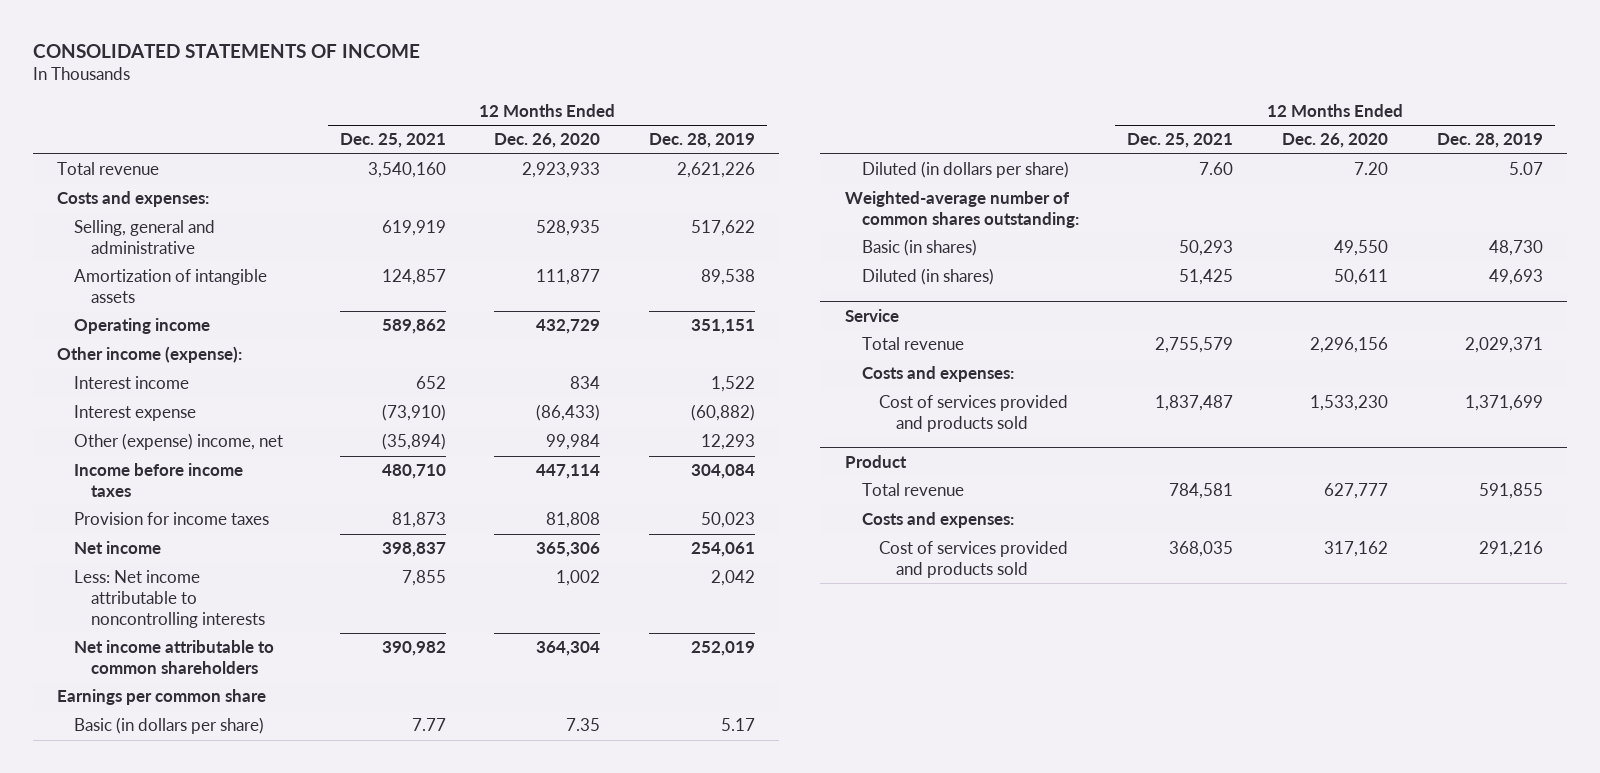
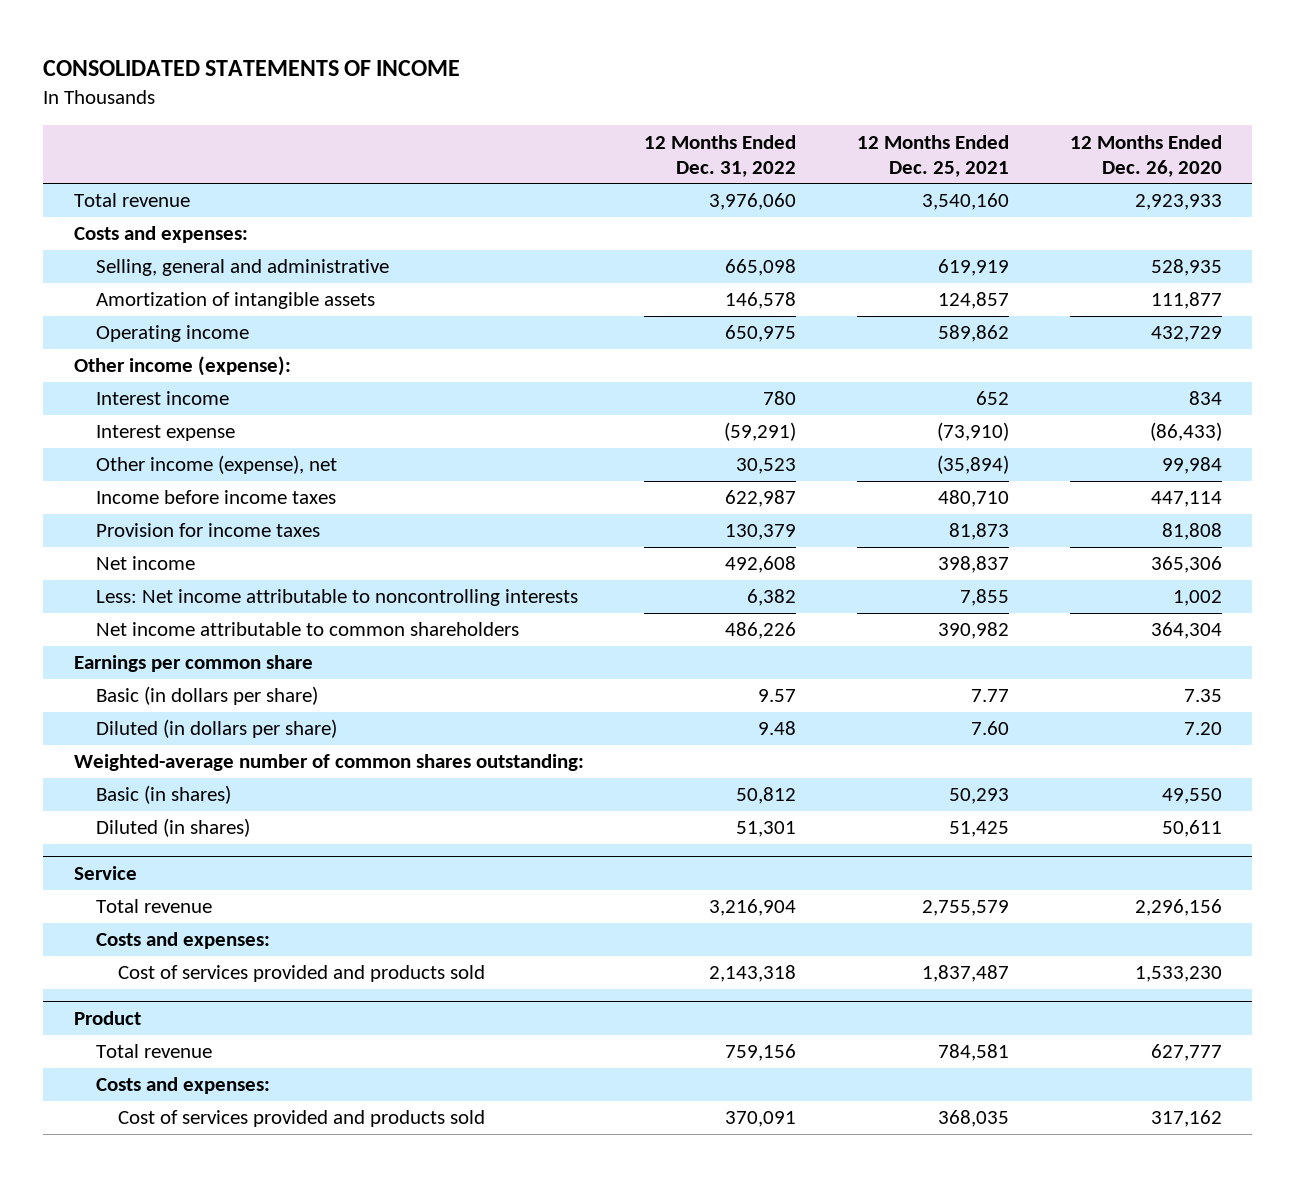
- | 12 Months Ended Dec. 25, 2021 | 12 Months Ended Dec. 26, 2020 | 12 Months Ended Dec. 28, 2019
+ | 12 Months Ended Dec. 31, 2022 | 12 Months Ended Dec. 25, 2021 | 12 Months Ended Dec. 26, 2020
- Other (expense) income, net | (35,894) | 99,984 | 12,293
+ Other income (expense), net | 30,523 | (35,894) | 99,984

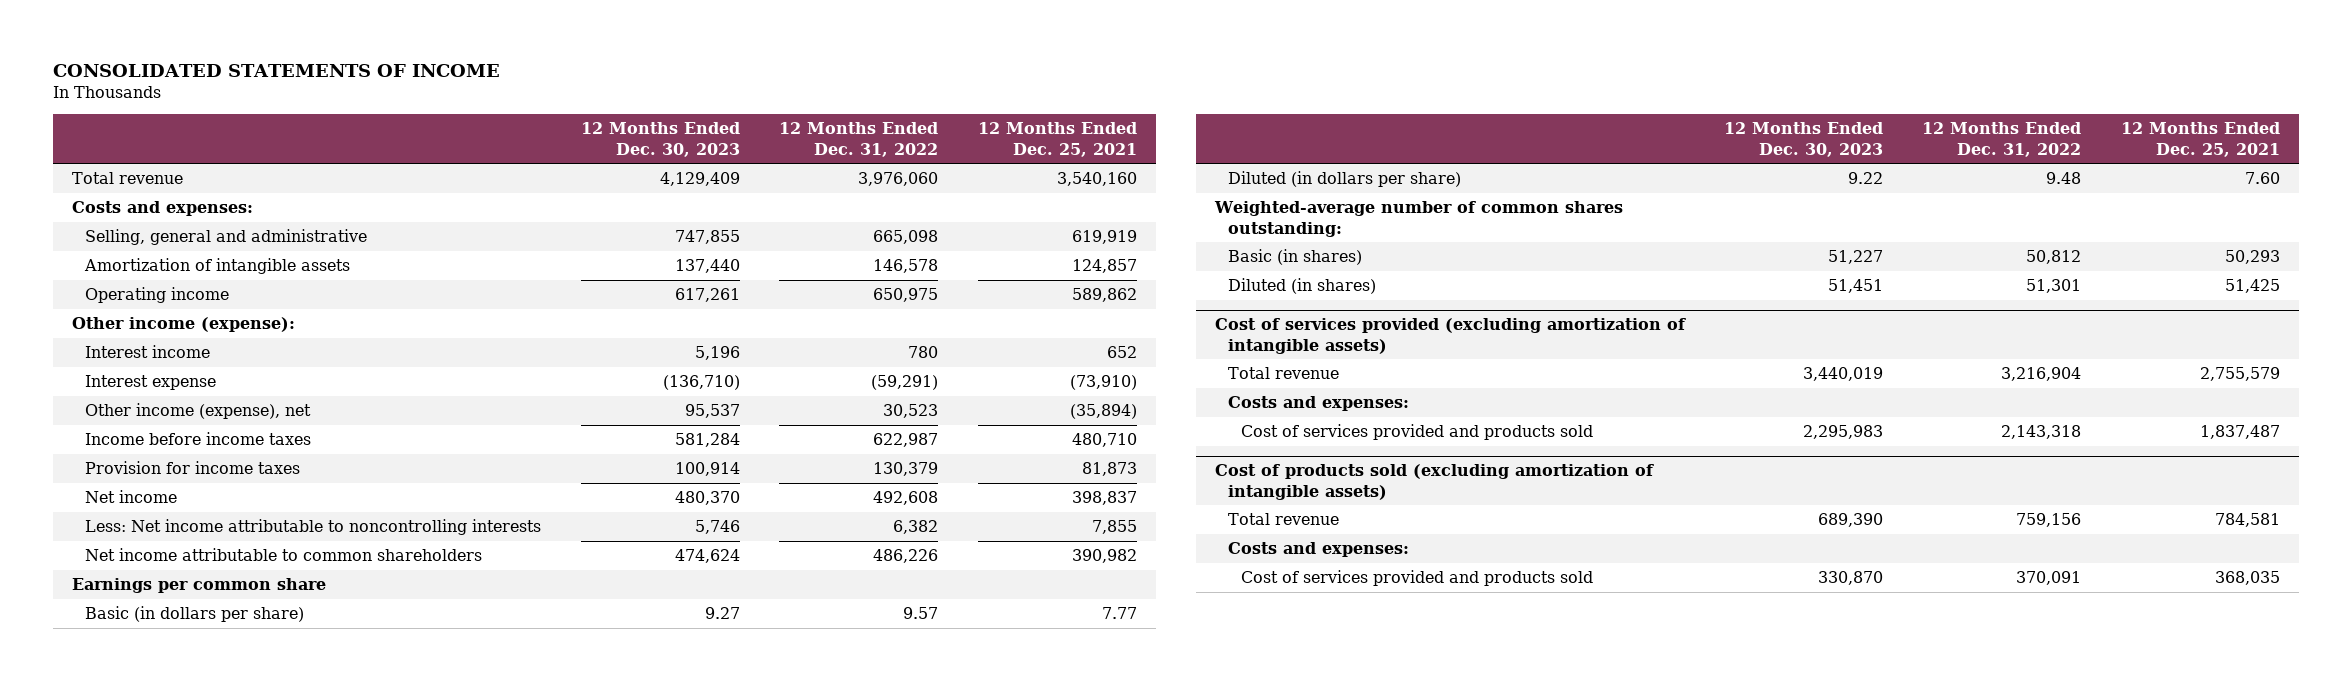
- | 12 Months Ended Dec. 31, 2022 | 12 Months Ended Dec. 25, 2021 | 12 Months Ended Dec. 26, 2020
+ | 12 Months Ended Dec. 30, 2023 | 12 Months Ended Dec. 31, 2022 | 12 Months Ended Dec. 25, 2021
- Service
+ Cost of services provided (excluding amortization of intangible assets)
- Product
+ Cost of products sold (excluding amortization of intangible assets)

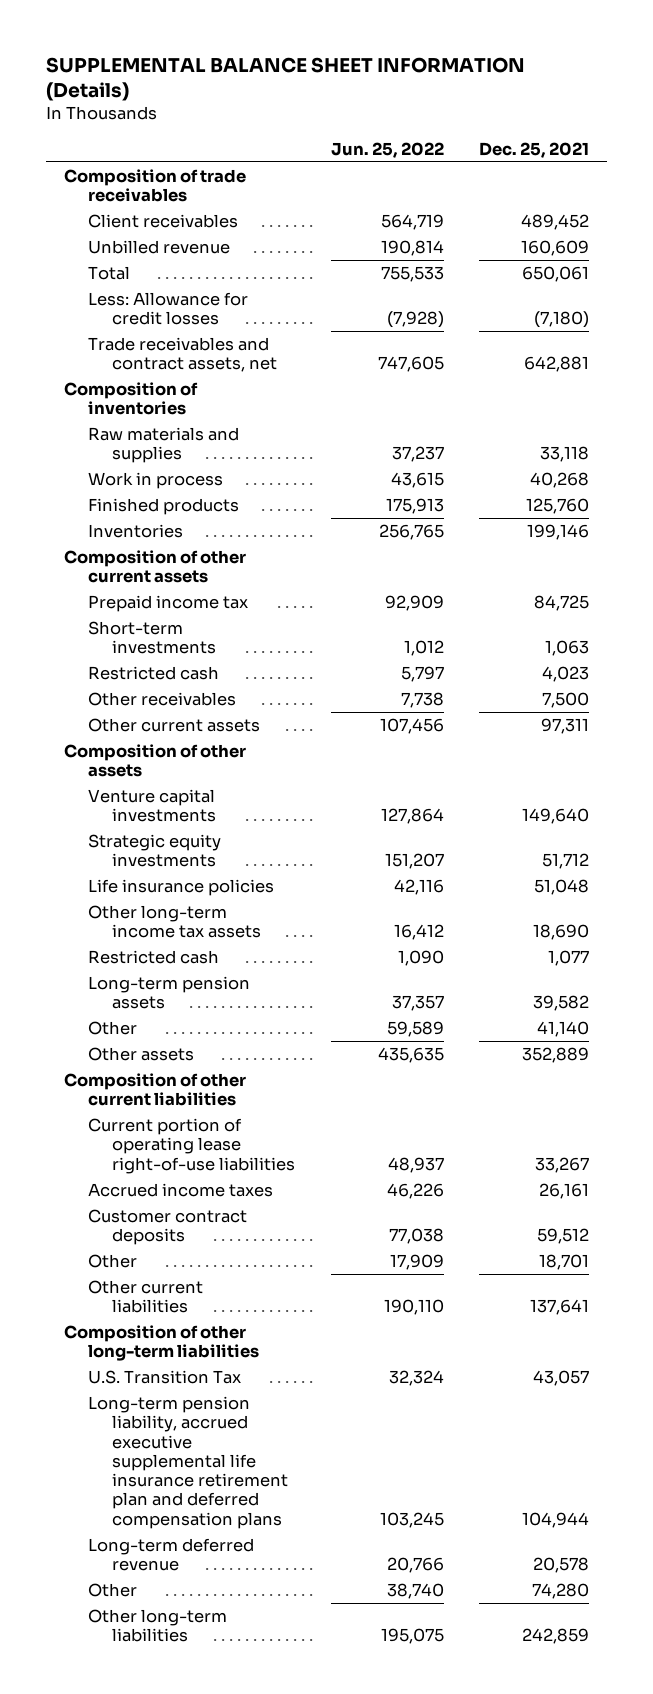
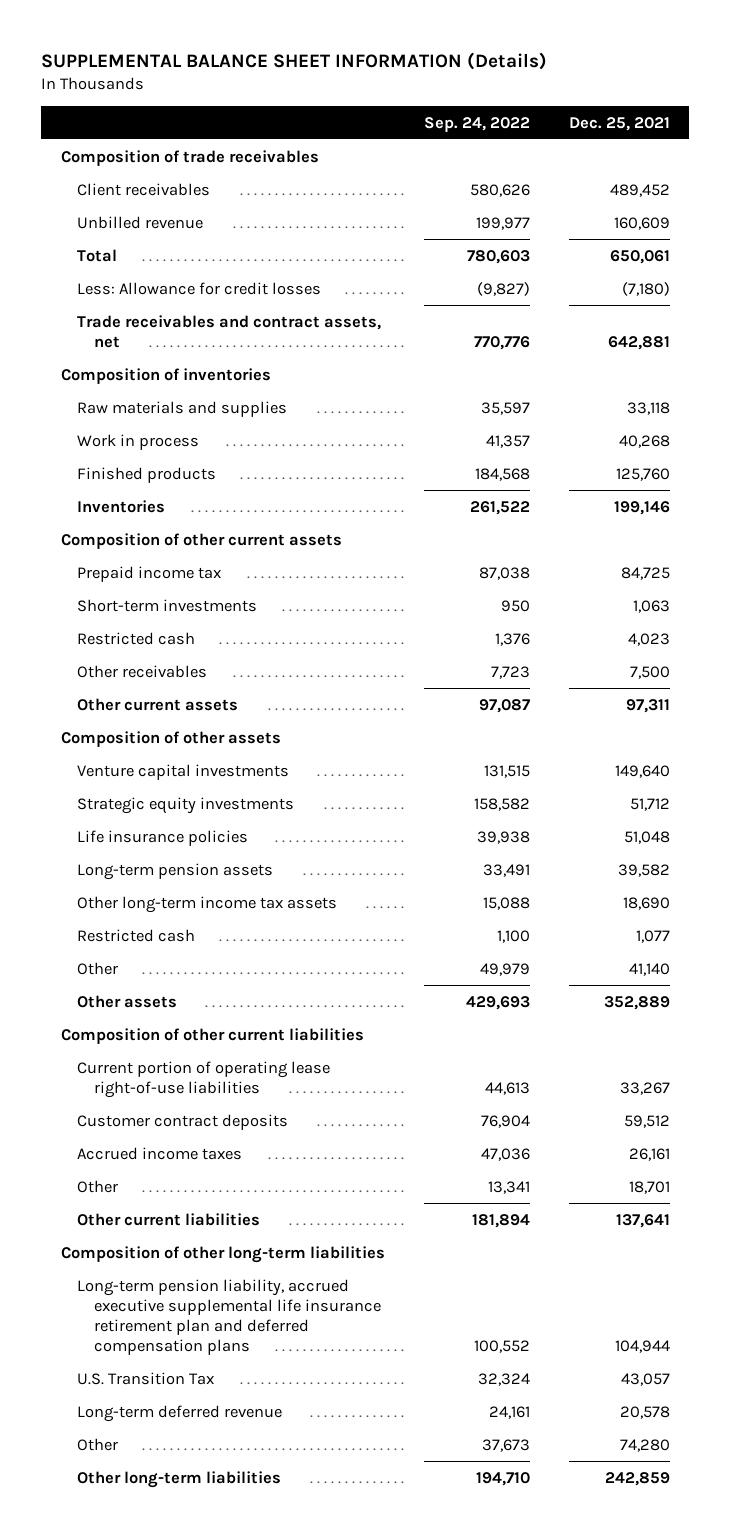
- | Jun. 25, 2022 | Dec. 25, 2021
+ | Sep. 24, 2022 | Dec. 25, 2021
moved up: Long-term pension assets | 33,491 | 39,582
moved down: Accrued income taxes | 47,036 | 26,161
moved down: U.S. Transition Tax | 32,324 | 43,057

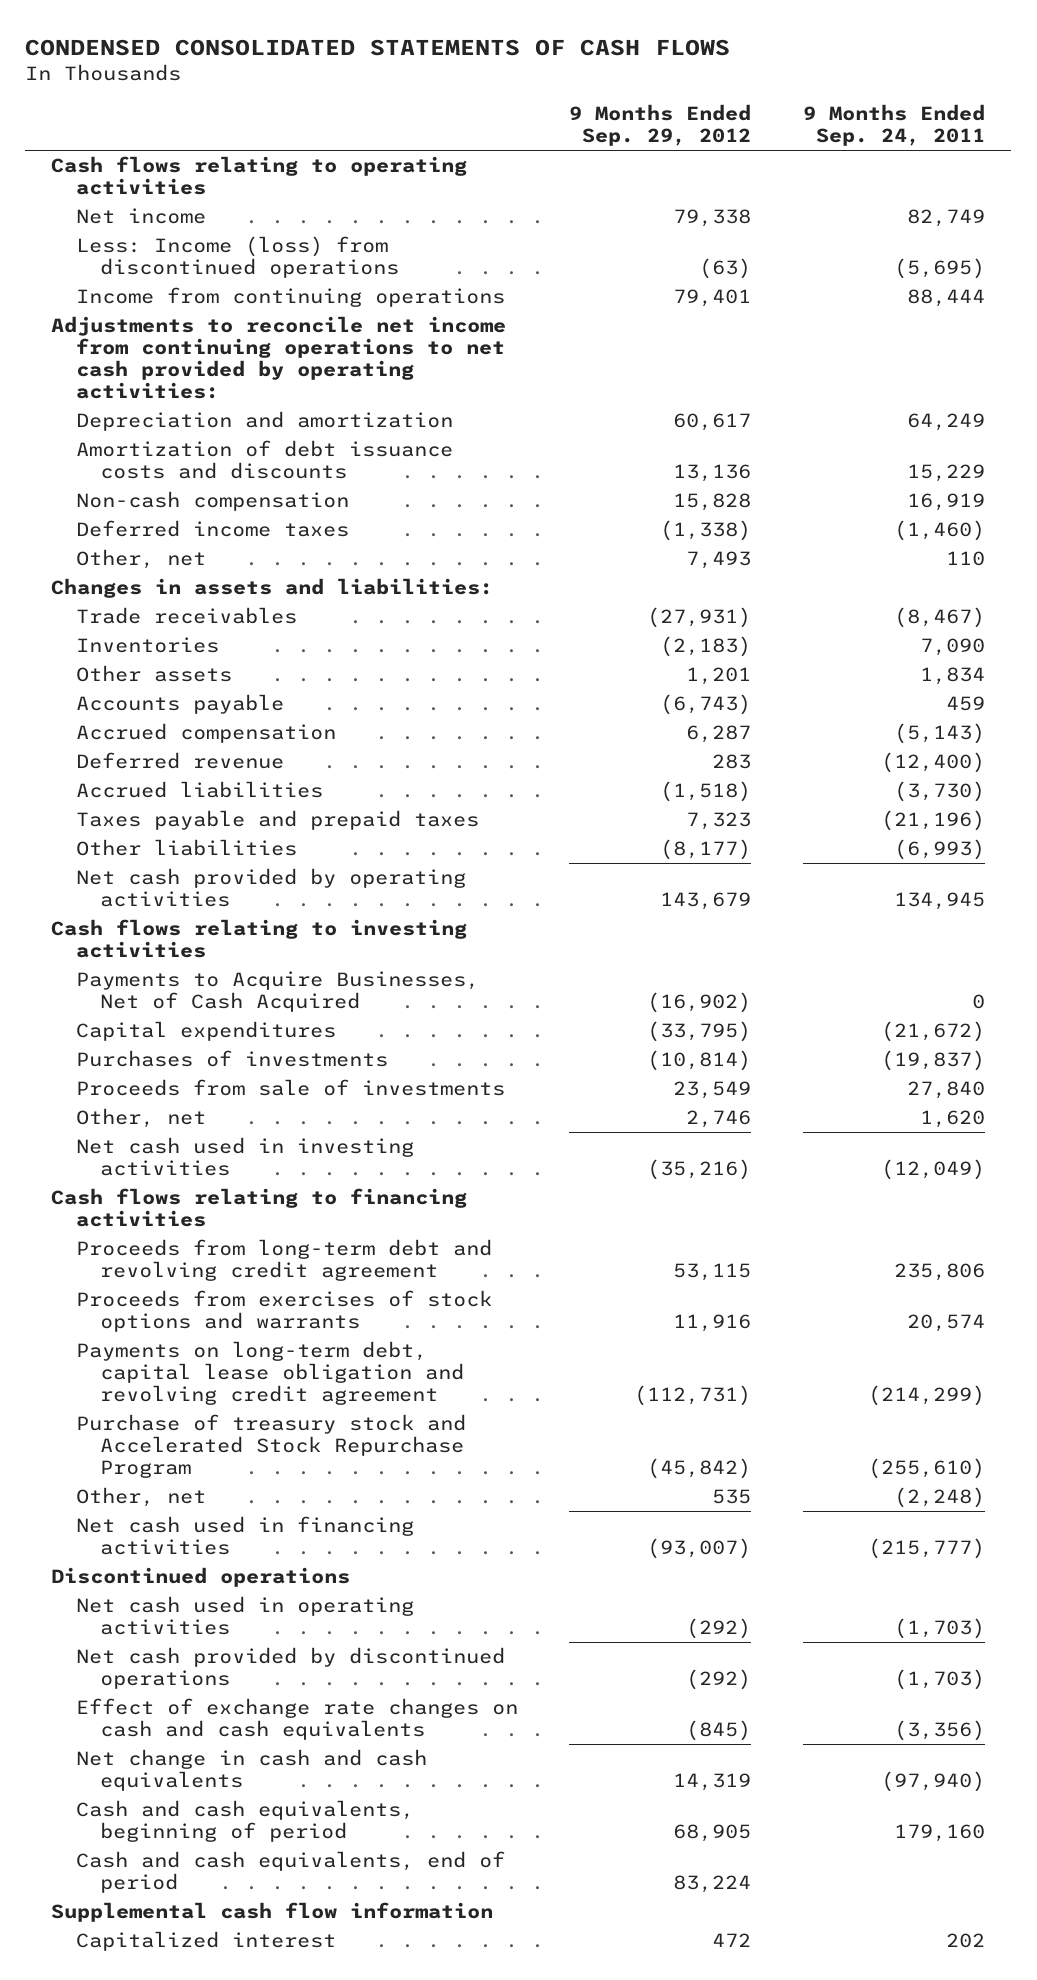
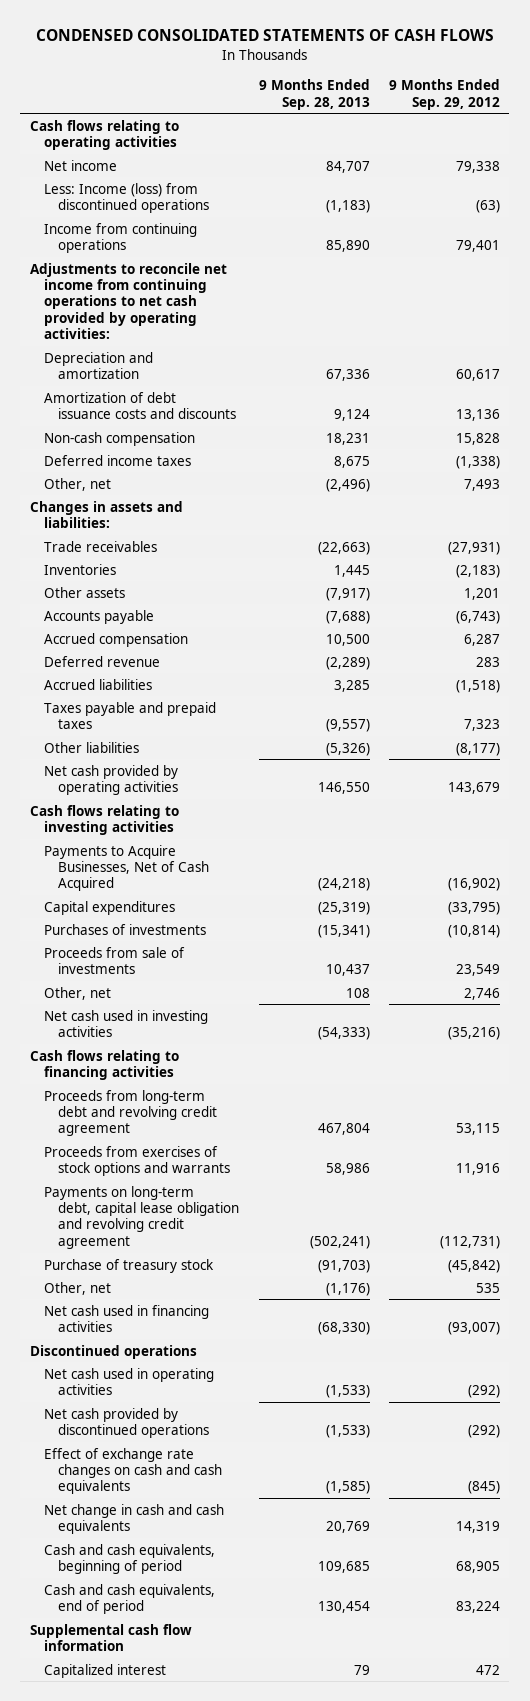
- | 9 Months Ended Sep. 29, 2012 | 9 Months Ended Sep. 24, 2011
+ | 9 Months Ended Sep. 28, 2013 | 9 Months Ended Sep. 29, 2012
- Purchase of treasury stock and Accelerated Stock Repurchase Program | (45,842) | (255,610)
+ Purchase of treasury stock | (91,703) | (45,842)

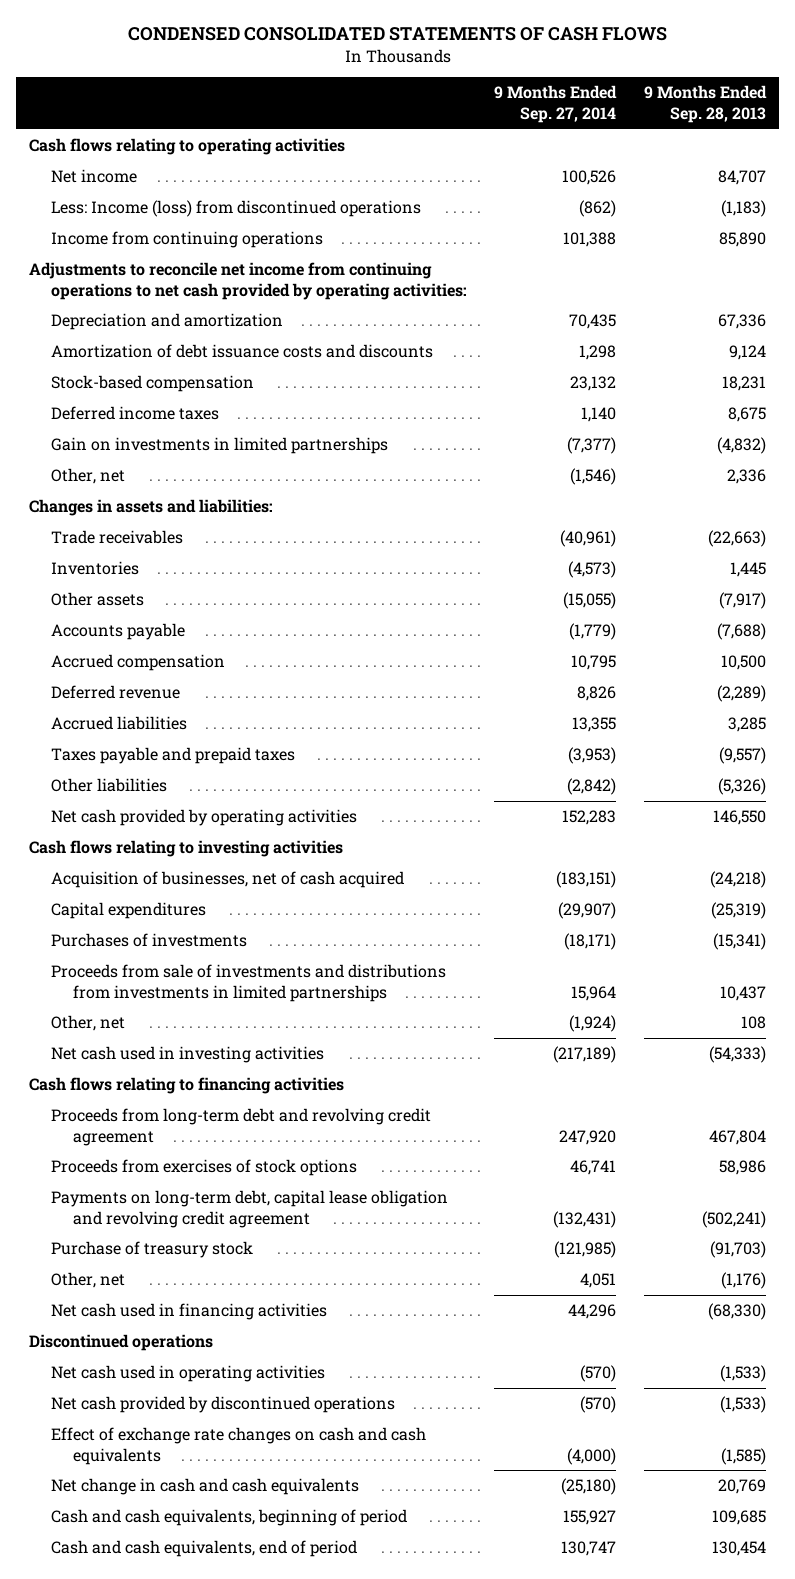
- | 9 Months Ended Sep. 28, 2013 | 9 Months Ended Sep. 29, 2012
+ | 9 Months Ended Sep. 27, 2014 | 9 Months Ended Sep. 28, 2013
- Non-cash compensation | 18,231 | 15,828
+ Stock-based compensation | 23,132 | 18,231
- Other, net | (2,496) | 7,493
+ Gain on investments in limited partnerships | (7,377) | (4,832)
+ Other, net | (1,546) | 2,336
- Payments to Acquire Businesses, Net of Cash Acquired | (24,218) | (16,902)
+ Acquisition of businesses, net of cash acquired | (183,151) | (24,218)
- Proceeds from sale of investments | 10,437 | 23,549
+ Proceeds from sale of investments and distributions from investments in limited partnerships | 15,964 | 10,437
- Proceeds from exercises of stock options and warrants | 58,986 | 11,916
+ Proceeds from exercises of stock options | 46,741 | 58,986
- Supplemental cash flow information
- Capitalized interest | 79 | 472

